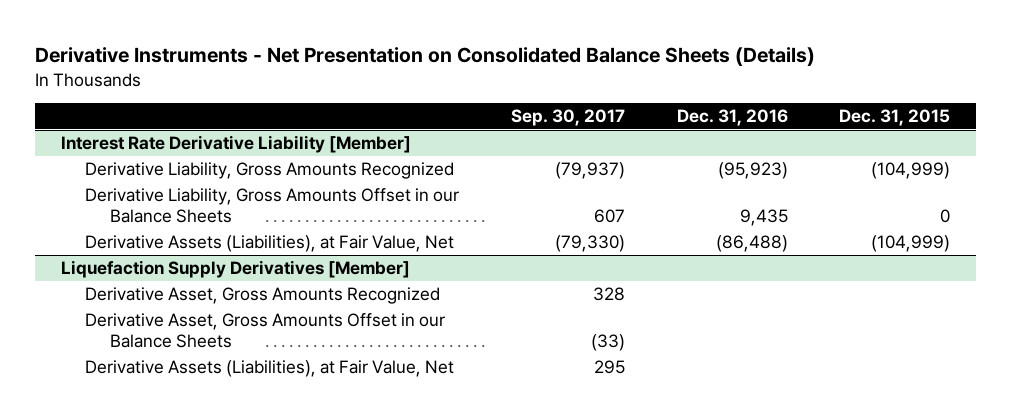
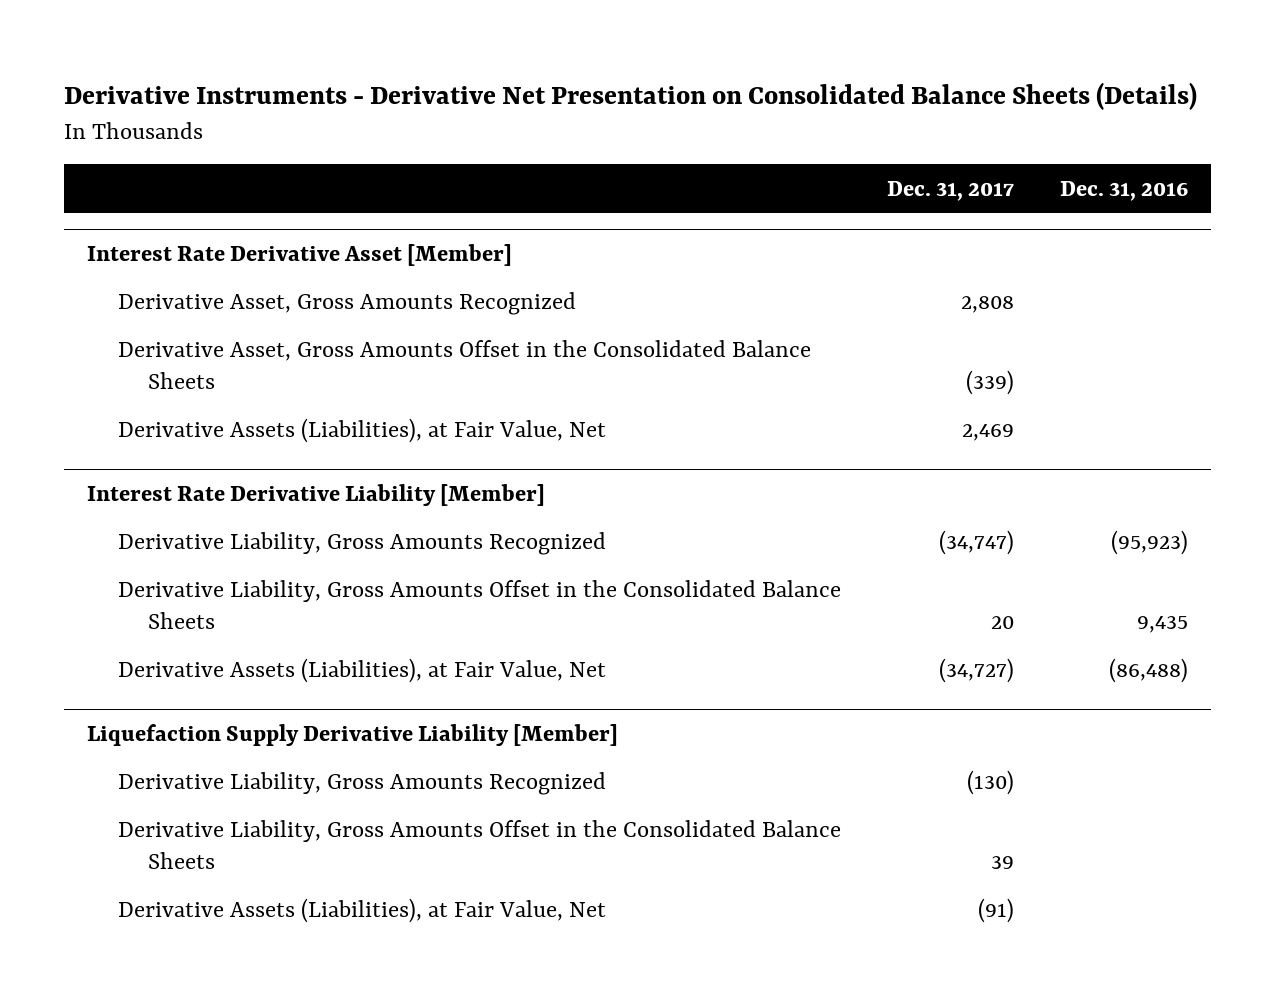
- Derivative Instruments - Net Presentation on Consolidated Balance Sheets (Details)
+ Derivative Instruments - Derivative Net Presentation on Consolidated Balance Sheets (Details)
- | Sep. 30, 2017 | Dec. 31, 2016 | Dec. 31, 2015
+ | Dec. 31, 2017 | Dec. 31, 2016
+ Interest Rate Derivative Asset [Member]
+ Derivative Asset, Gross Amounts Recognized | 2,808 |
+ Derivative Asset, Gross Amounts Offset in the Consolidated Balance Sheets | (339) |
+ Derivative Assets (Liabilities), at Fair Value, Net | 2,469 |
@ Interest Rate Derivative Liability [Member]
- Derivative Liability, Gross Amounts Offset in our Balance Sheets | 607 | 9,435 | 0
+ Derivative Liability, Gross Amounts Offset in the Consolidated Balance Sheets | 20 | 9,435
- Liquefaction Supply Derivatives [Member]
- Derivative Asset, Gross Amounts Recognized | 328 | |
- Derivative Asset, Gross Amounts Offset in our Balance Sheets | (33) | |
- Derivative Assets (Liabilities), at Fair Value, Net | 295 | |
+ Liquefaction Supply Derivative Liability [Member]
+ Derivative Liability, Gross Amounts Recognized | (130) |
+ Derivative Liability, Gross Amounts Offset in the Consolidated Balance Sheets | 39 |
+ Derivative Assets (Liabilities), at Fair Value, Net | (91) |

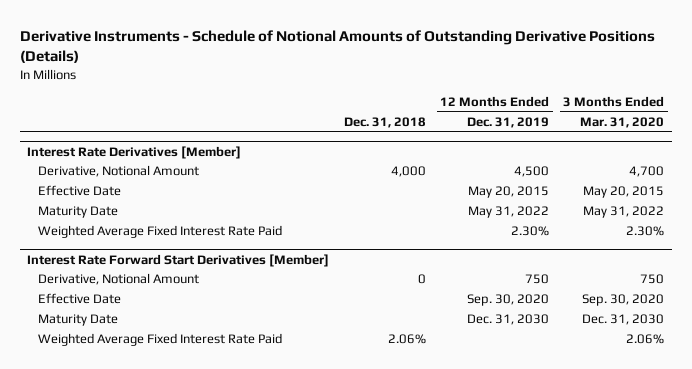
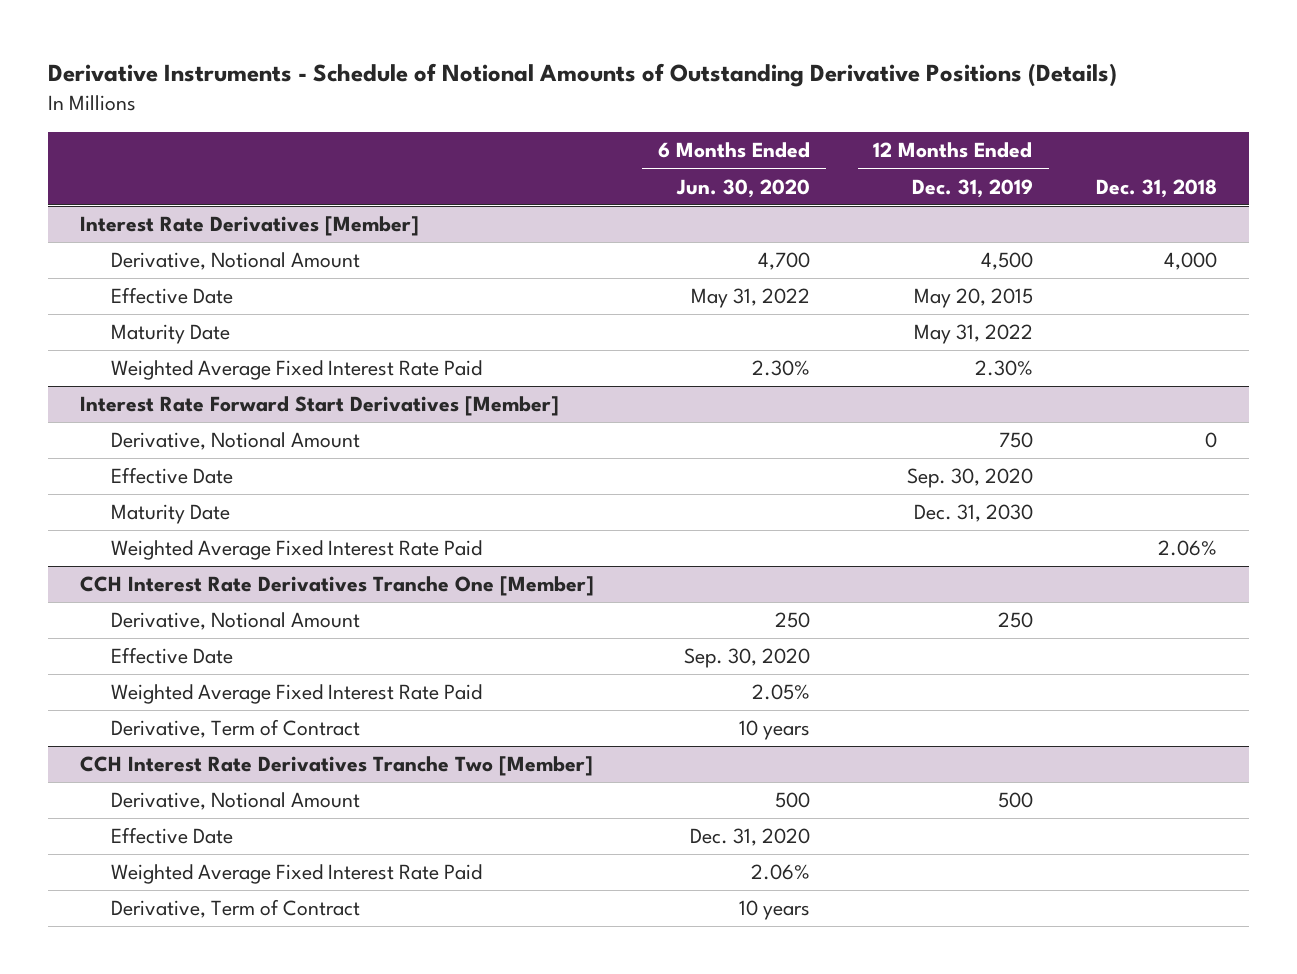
- | Dec. 31, 2018 | 12 Months Ended Dec. 31, 2019 | 3 Months Ended Mar. 31, 2020
+ | 6 Months Ended Jun. 30, 2020 | 12 Months Ended Dec. 31, 2019 | Dec. 31, 2018
+ CCH Interest Rate Derivatives Tranche One [Member]
+ Derivative, Notional Amount | 250 | 250 |
+ Effective Date | Sep. 30, 2020 | |
+ Weighted Average Fixed Interest Rate Paid | 2.05% | |
+ Derivative, Term of Contract | 10 years | |
+ CCH Interest Rate Derivatives Tranche Two [Member]
+ Derivative, Notional Amount | 500 | 500 |
+ Effective Date | Dec. 31, 2020 | |
+ Weighted Average Fixed Interest Rate Paid | 2.06% | |
+ Derivative, Term of Contract | 10 years | |

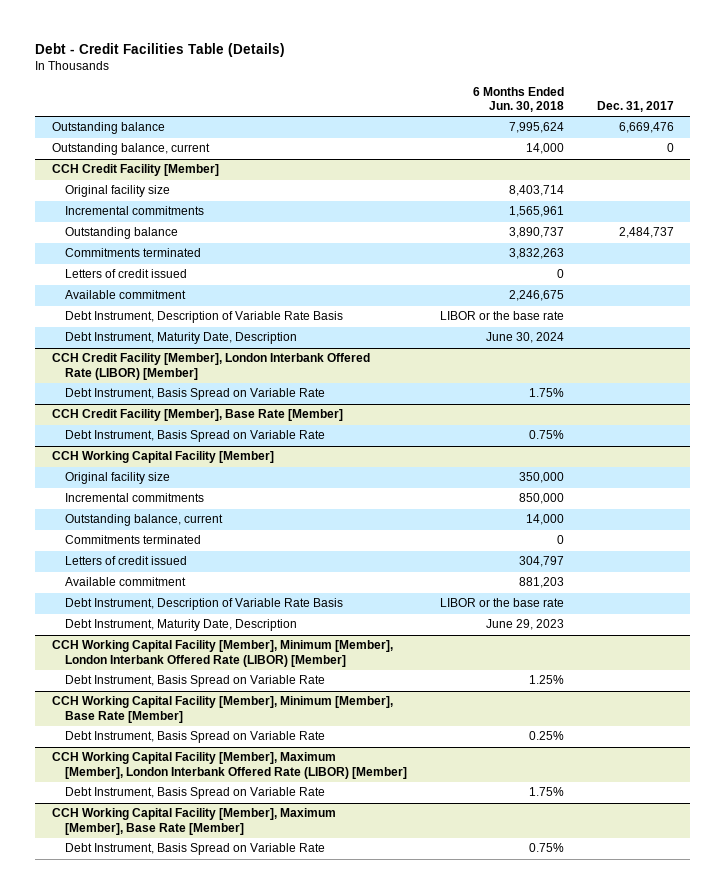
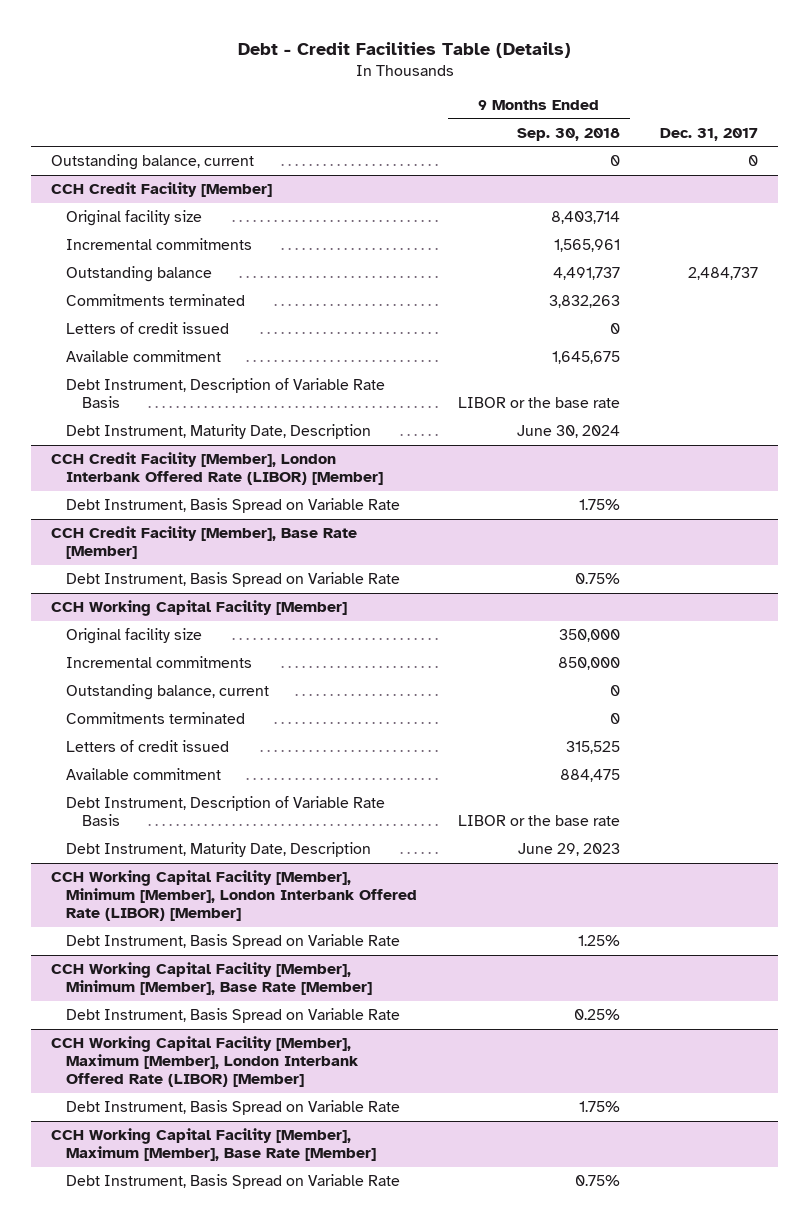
- | 6 Months Ended Jun. 30, 2018 | Dec. 31, 2017
+ | 9 Months Ended Sep. 30, 2018 | Dec. 31, 2017
- Outstanding balance | 7,995,624 | 6,669,476

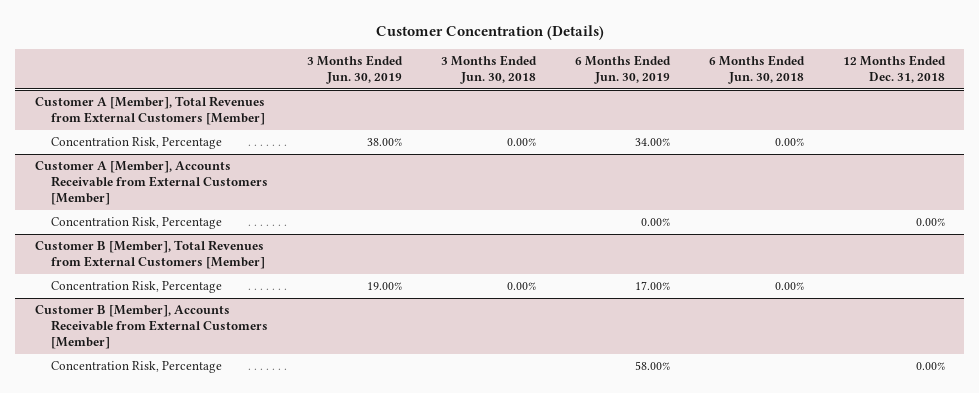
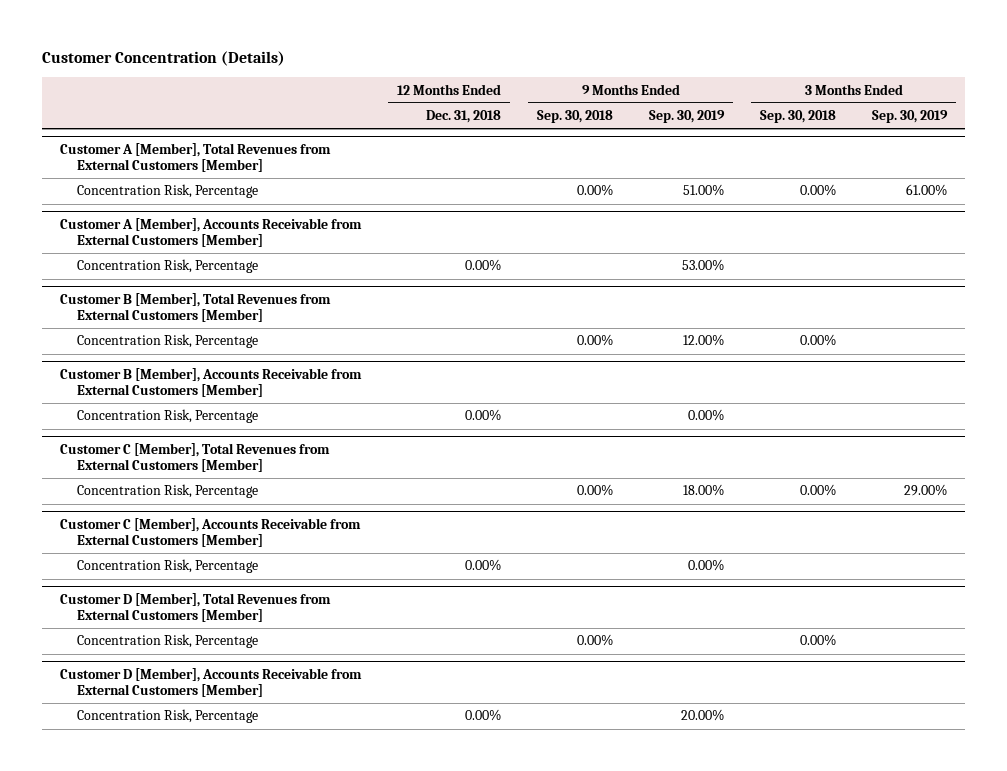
- | 3 Months Ended Jun. 30, 2019 | 3 Months Ended Jun. 30, 2018 | 6 Months Ended Jun. 30, 2019 | 6 Months Ended Jun. 30, 2018 | 12 Months Ended Dec. 31, 2018
+ | 12 Months Ended Dec. 31, 2018 | 9 Months Ended Sep. 30, 2018 | 9 Months Ended Sep. 30, 2019 | 3 Months Ended Sep. 30, 2018 | 3 Months Ended Sep. 30, 2019
+ Customer C [Member], Total Revenues from External Customers [Member]
+ Concentration Risk, Percentage | | 0.00% | 18.00% | 0.00% | 29.00%
+ Customer C [Member], Accounts Receivable from External Customers [Member]
+ Concentration Risk, Percentage | 0.00% | | 0.00% | |
+ Customer D [Member], Total Revenues from External Customers [Member]
+ Concentration Risk, Percentage | | 0.00% | | 0.00% |
+ Customer D [Member], Accounts Receivable from External Customers [Member]
+ Concentration Risk, Percentage | 0.00% | | 20.00% | |

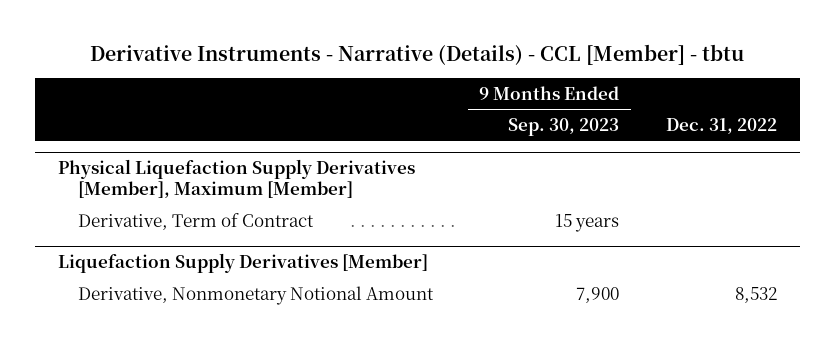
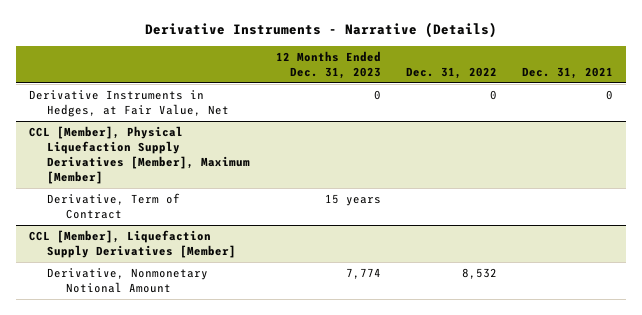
- Derivative Instruments - Narrative (Details) - CCL [Member] - tbtu
+ Derivative Instruments - Narrative (Details)
- | 9 Months Ended Sep. 30, 2023 | Dec. 31, 2022
+ | 12 Months Ended Dec. 31, 2023 | Dec. 31, 2022 | Dec. 31, 2021
- Physical Liquefaction Supply Derivatives [Member], Maximum [Member]
+ Derivative Instruments in Hedges, at Fair Value, Net | 0 | 0 | 0
+ CCL [Member], Physical Liquefaction Supply Derivatives [Member], Maximum [Member]
- Liquefaction Supply Derivatives [Member]
+ CCL [Member], Liquefaction Supply Derivatives [Member]

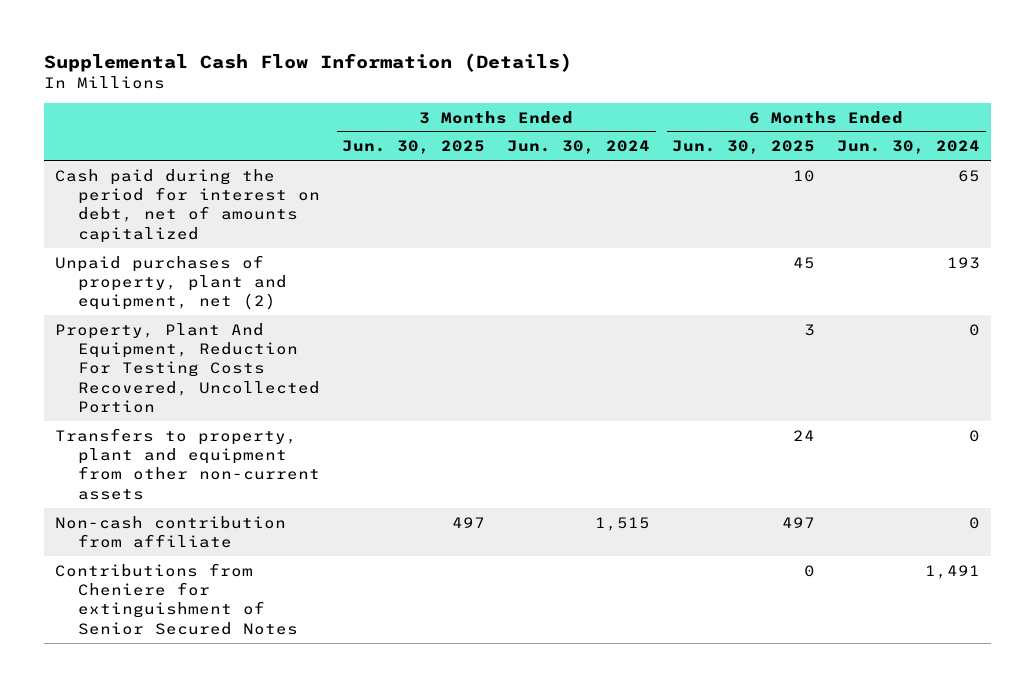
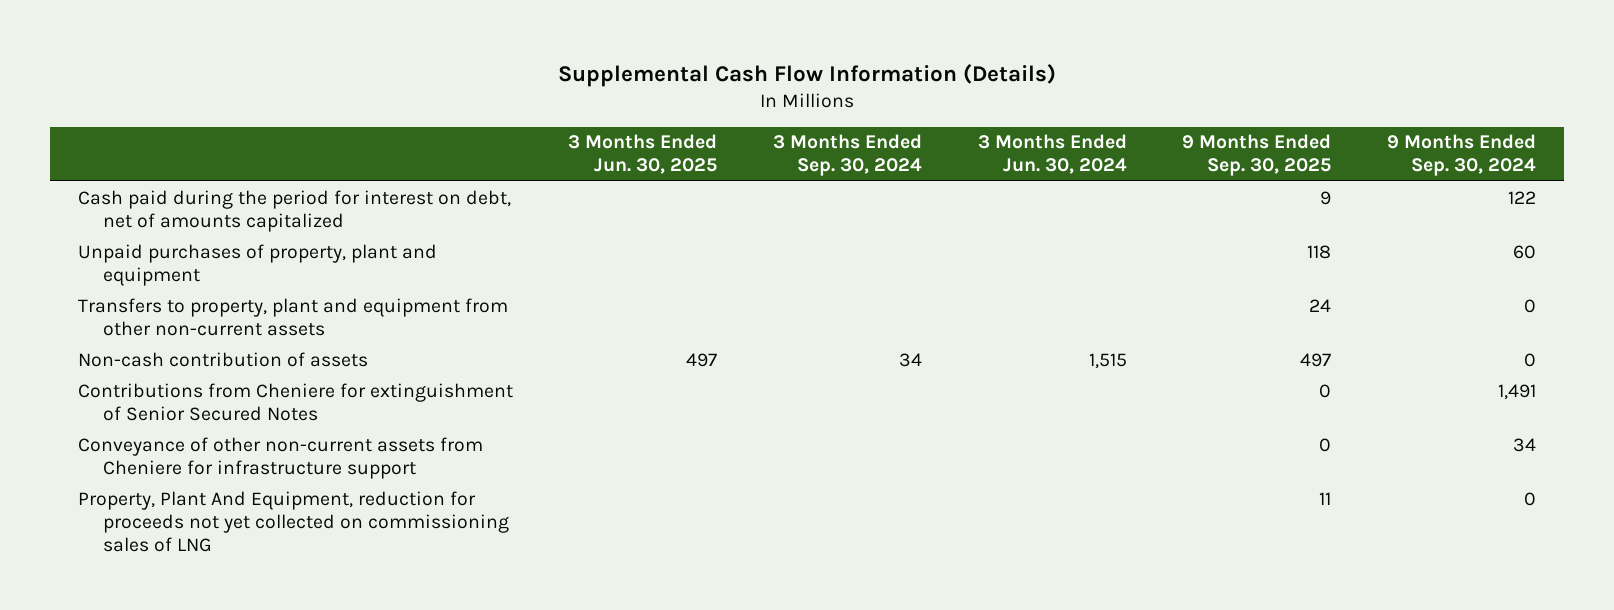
- | 3 Months Ended Jun. 30, 2025 | 3 Months Ended Jun. 30, 2024 | 6 Months Ended Jun. 30, 2025 | 6 Months Ended Jun. 30, 2024
+ | 3 Months Ended Jun. 30, 2025 | 3 Months Ended Sep. 30, 2024 | 3 Months Ended Jun. 30, 2024 | 9 Months Ended Sep. 30, 2025 | 9 Months Ended Sep. 30, 2024
- Unpaid purchases of property, plant and equipment, net (2) | | | 45 | 193
- Property, Plant And Equipment, Reduction For Testing Costs Recovered, Uncollected Portion | | | 3 | 0
+ Unpaid purchases of property, plant and equipment | | | | 118 | 60
- Non-cash contribution from affiliate | 497 | 1,515 | 497 | 0
+ Non-cash contribution of assets | 497 | 34 | 1,515 | 497 | 0
+ Conveyance of other non-current assets from Cheniere for infrastructure support | | | | 0 | 34
+ Property, Plant And Equipment, reduction for proceeds not yet collected on commissioning sales of LNG | | | | 11 | 0

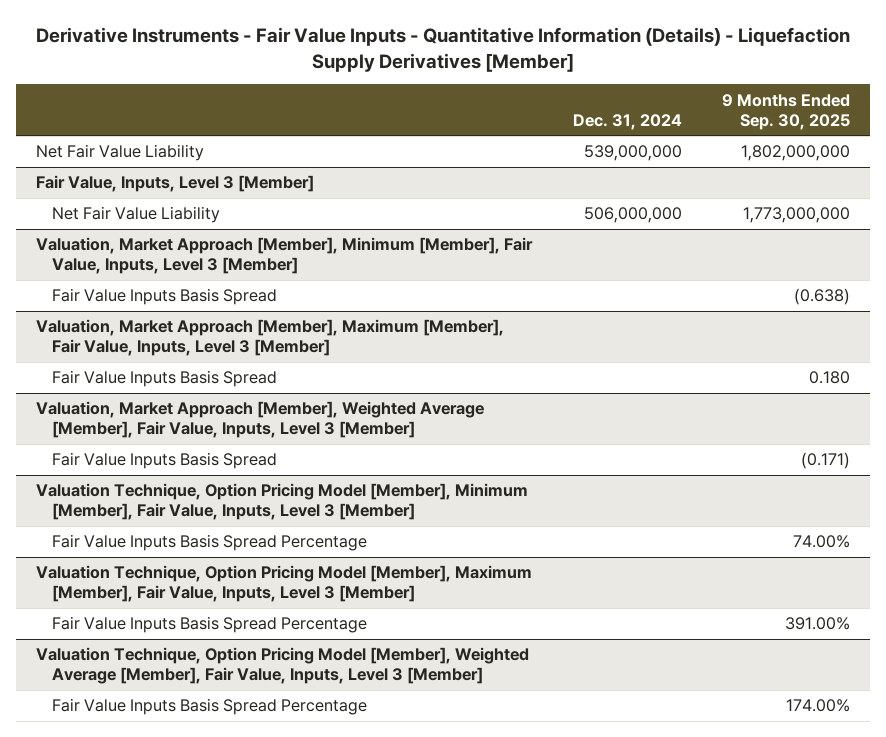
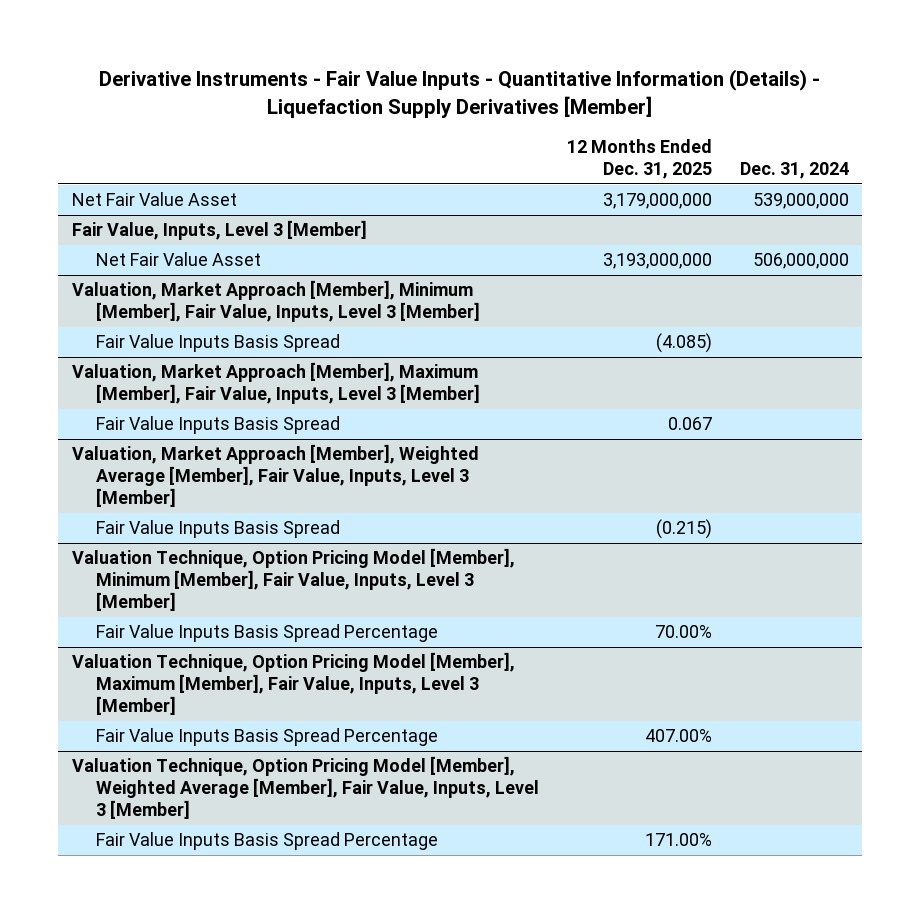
- | Dec. 31, 2024 | 9 Months Ended Sep. 30, 2025
+ | 12 Months Ended Dec. 31, 2025 | Dec. 31, 2024
- Net Fair Value Liability | 539,000,000 | 1,802,000,000
+ Net Fair Value Asset | 3,179,000,000 | 539,000,000
@ Fair Value, Inputs, Level 3 [Member]
- Net Fair Value Liability | 506,000,000 | 1,773,000,000
+ Net Fair Value Asset | 3,193,000,000 | 506,000,000

